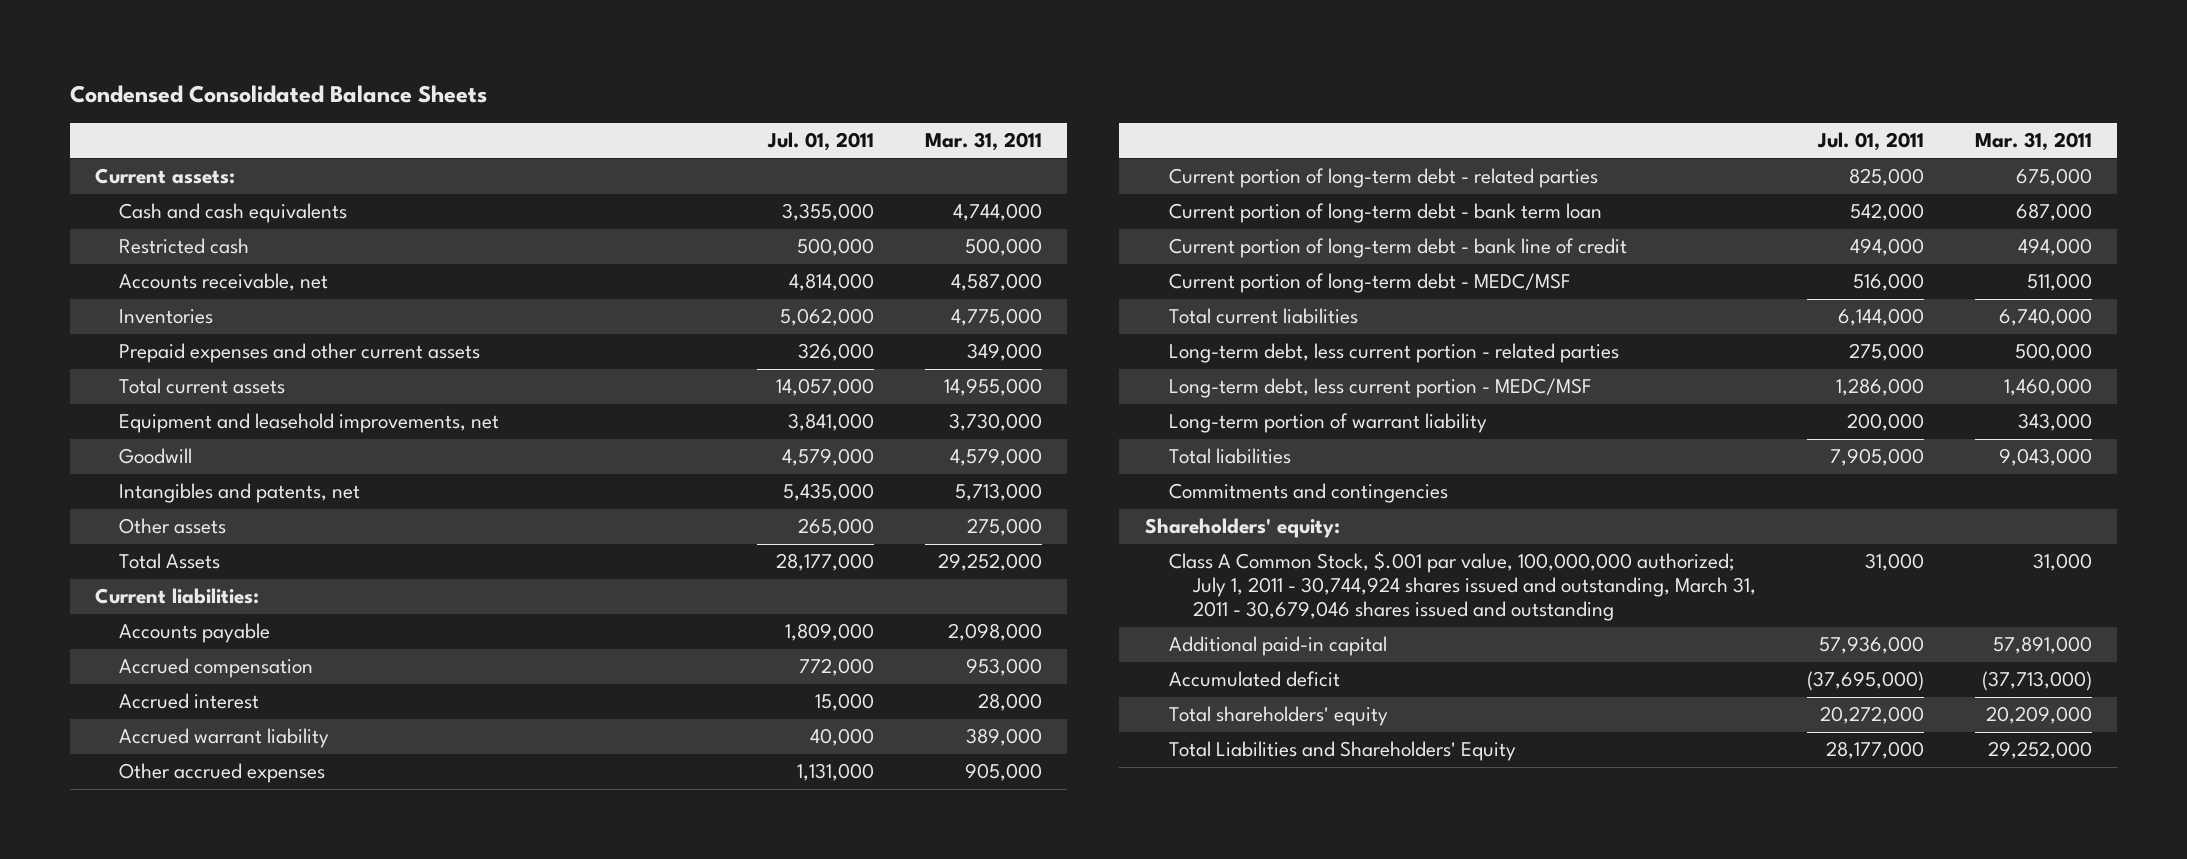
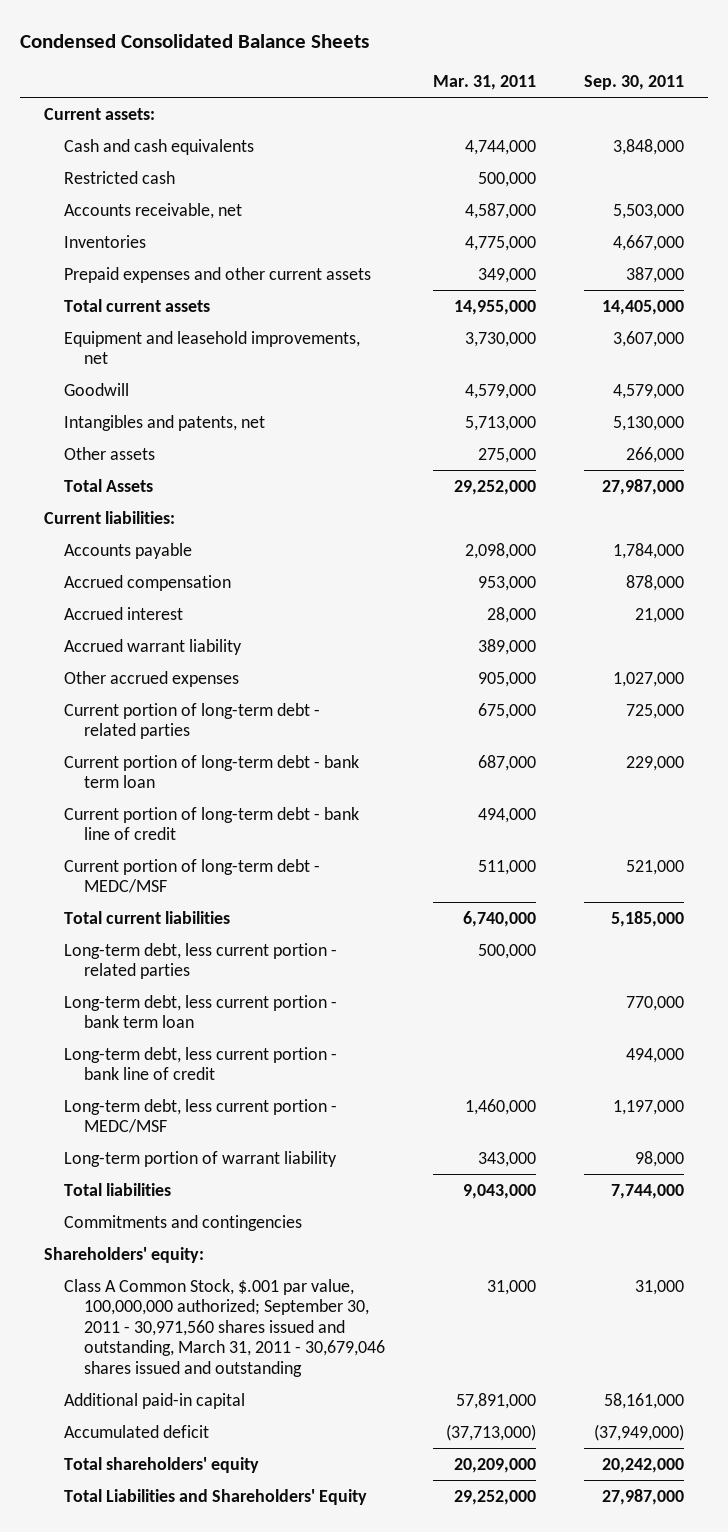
- | Jul. 01, 2011 | Mar. 31, 2011
+ | Mar. 31, 2011 | Sep. 30, 2011
+ Long-term debt, less current portion - bank term loan | | 770,000
+ Long-term debt, less current portion - bank line of credit | | 494,000
- Class A Common Stock, $.001 par value, 100,000,000 authorized; July 1, 2011 - 30,744,924 shares issued and outstanding, March 31, 2011 - 30,679,046 shares issued and outstanding | 31,000 | 31,000
+ Class A Common Stock, $.001 par value, 100,000,000 authorized; September 30, 2011 - 30,971,560 shares issued and outstanding, March 31, 2011 - 30,679,046 shares issued and outstanding | 31,000 | 31,000

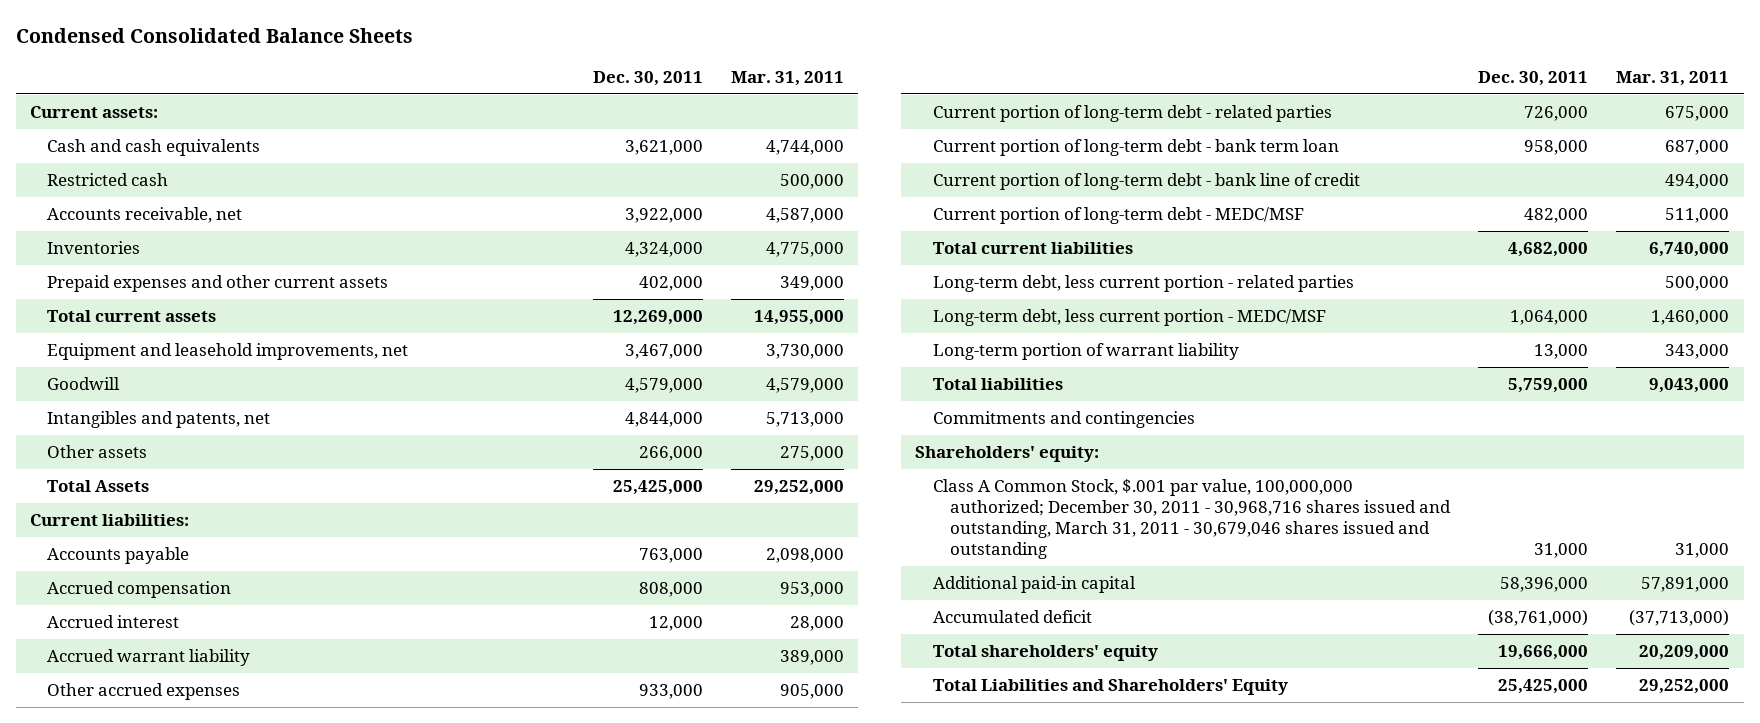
- | Mar. 31, 2011 | Sep. 30, 2011
+ | Dec. 30, 2011 | Mar. 31, 2011
- Long-term debt, less current portion - bank term loan | | 770,000
- Long-term debt, less current portion - bank line of credit | | 494,000
- Class A Common Stock, $.001 par value, 100,000,000 authorized; September 30, 2011 - 30,971,560 shares issued and outstanding, March 31, 2011 - 30,679,046 shares issued and outstanding | 31,000 | 31,000
+ Class A Common Stock, $.001 par value, 100,000,000 authorized; December 30, 2011 - 30,968,716 shares issued and outstanding, March 31, 2011 - 30,679,046 shares issued and outstanding | 31,000 | 31,000

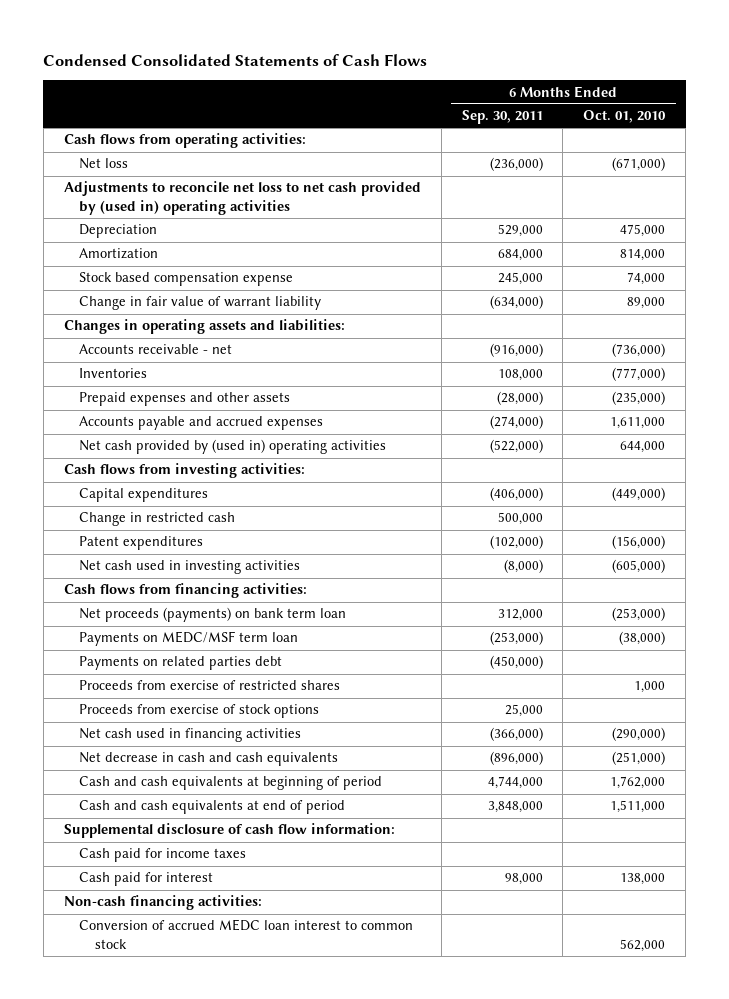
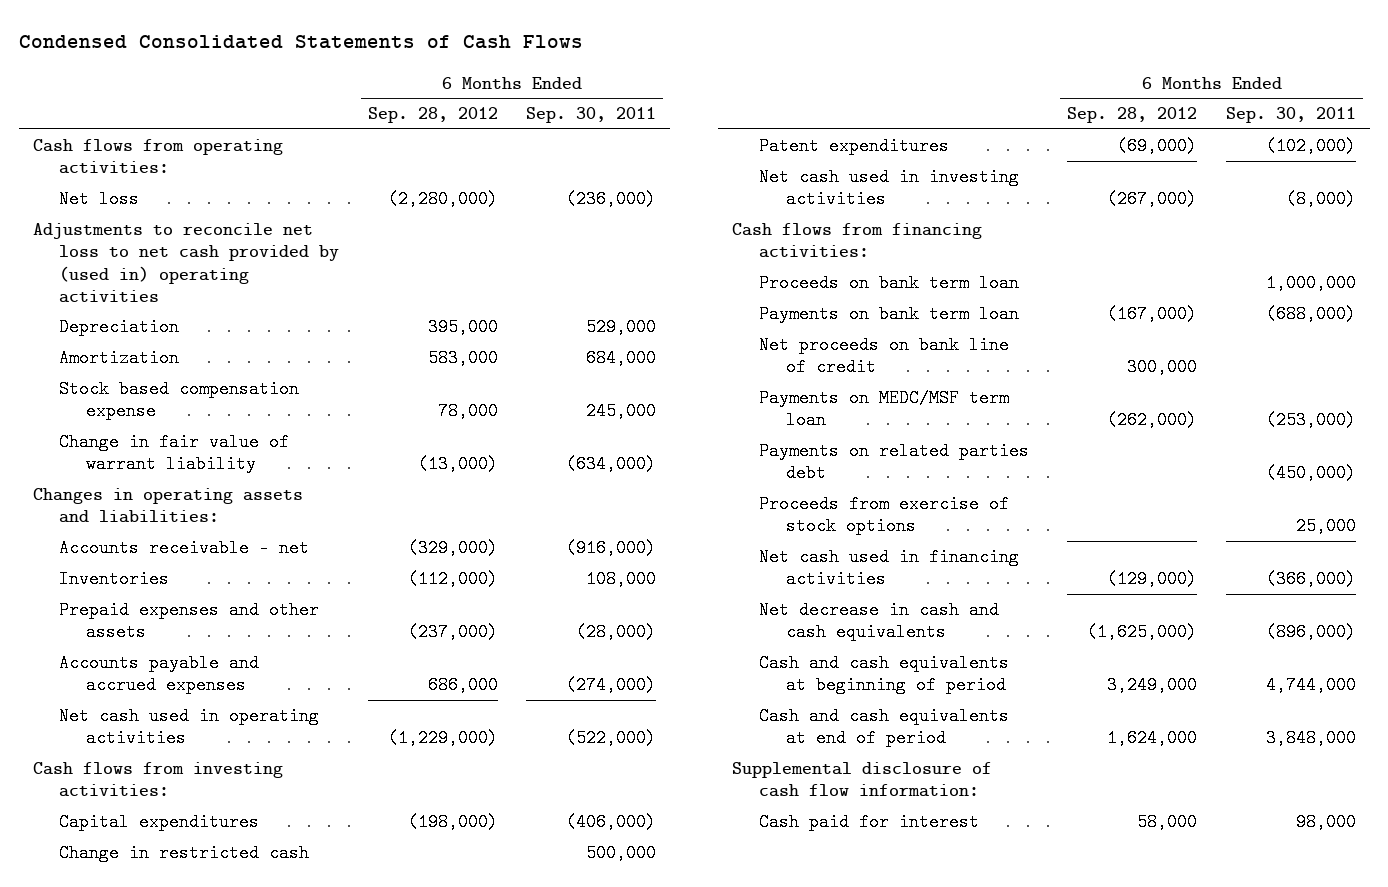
- | 6 Months Ended Sep. 30, 2011 | 6 Months Ended Oct. 01, 2010
+ | 6 Months Ended Sep. 28, 2012 | 6 Months Ended Sep. 30, 2011
- Net cash provided by (used in) operating activities | (522,000) | 644,000
+ Net cash used in operating activities | (1,229,000) | (522,000)
- Net proceeds (payments) on bank term loan | 312,000 | (253,000)
+ Proceeds on bank term loan | | 1,000,000
+ Payments on bank term loan | (167,000) | (688,000)
+ Net proceeds on bank line of credit | 300,000 |
- Proceeds from exercise of restricted shares | | 1,000
- Cash paid for income taxes
- Non-cash financing activities:
- Conversion of accrued MEDC loan interest to common stock | | 562,000

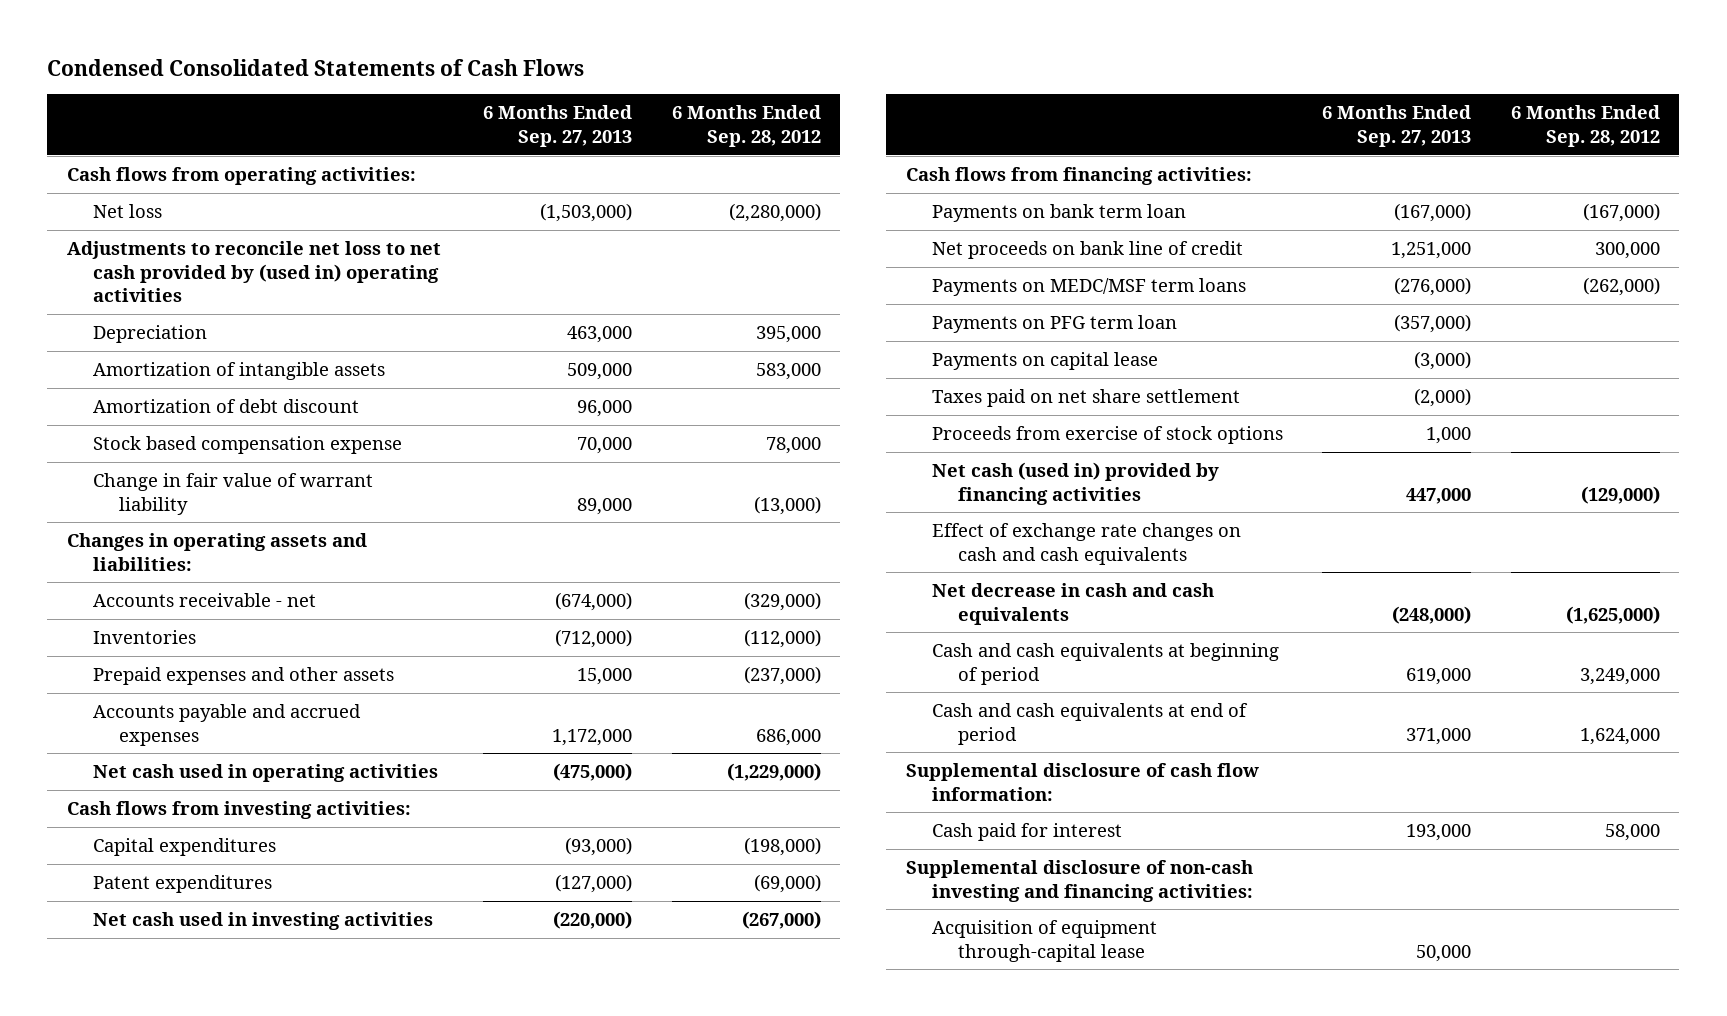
- | 6 Months Ended Sep. 28, 2012 | 6 Months Ended Sep. 30, 2011
+ | 6 Months Ended Sep. 27, 2013 | 6 Months Ended Sep. 28, 2012
- Amortization | 583,000 | 684,000
+ Amortization of intangible assets | 509,000 | 583,000
+ Amortization of debt discount | 96,000 |
- Change in restricted cash | | 500,000
- Proceeds on bank term loan | | 1,000,000
- Payments on MEDC/MSF term loan | (262,000) | (253,000)
- Payments on related parties debt | | (450,000)
+ Payments on MEDC/MSF term loans | (276,000) | (262,000)
+ Payments on PFG term loan | (357,000) |
+ Payments on capital lease | (3,000) |
+ Taxes paid on net share settlement | (2,000) |
- Net cash used in financing activities | (129,000) | (366,000)
+ Net cash (used in) provided by financing activities | 447,000 | (129,000)
+ Effect of exchange rate changes on cash and cash equivalents
+ Supplemental disclosure of non-cash investing and financing activities:
+ Acquisition of equipment through-capital lease | 50,000 |

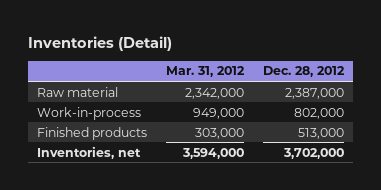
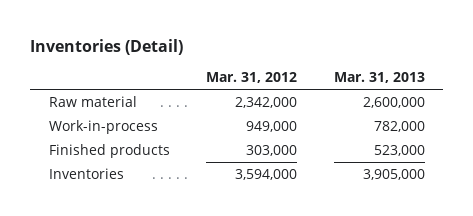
- | Mar. 31, 2012 | Dec. 28, 2012
+ | Mar. 31, 2012 | Mar. 31, 2013
- Inventories, net | 3,594,000 | 3,702,000
+ Inventories | 3,594,000 | 3,905,000

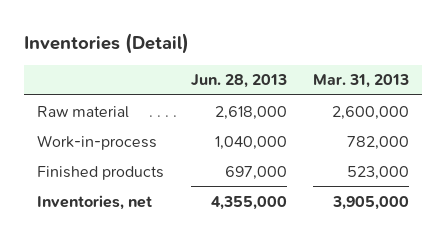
- | Mar. 31, 2012 | Mar. 31, 2013
+ | Jun. 28, 2013 | Mar. 31, 2013
- Inventories | 3,594,000 | 3,905,000
+ Inventories, net | 4,355,000 | 3,905,000

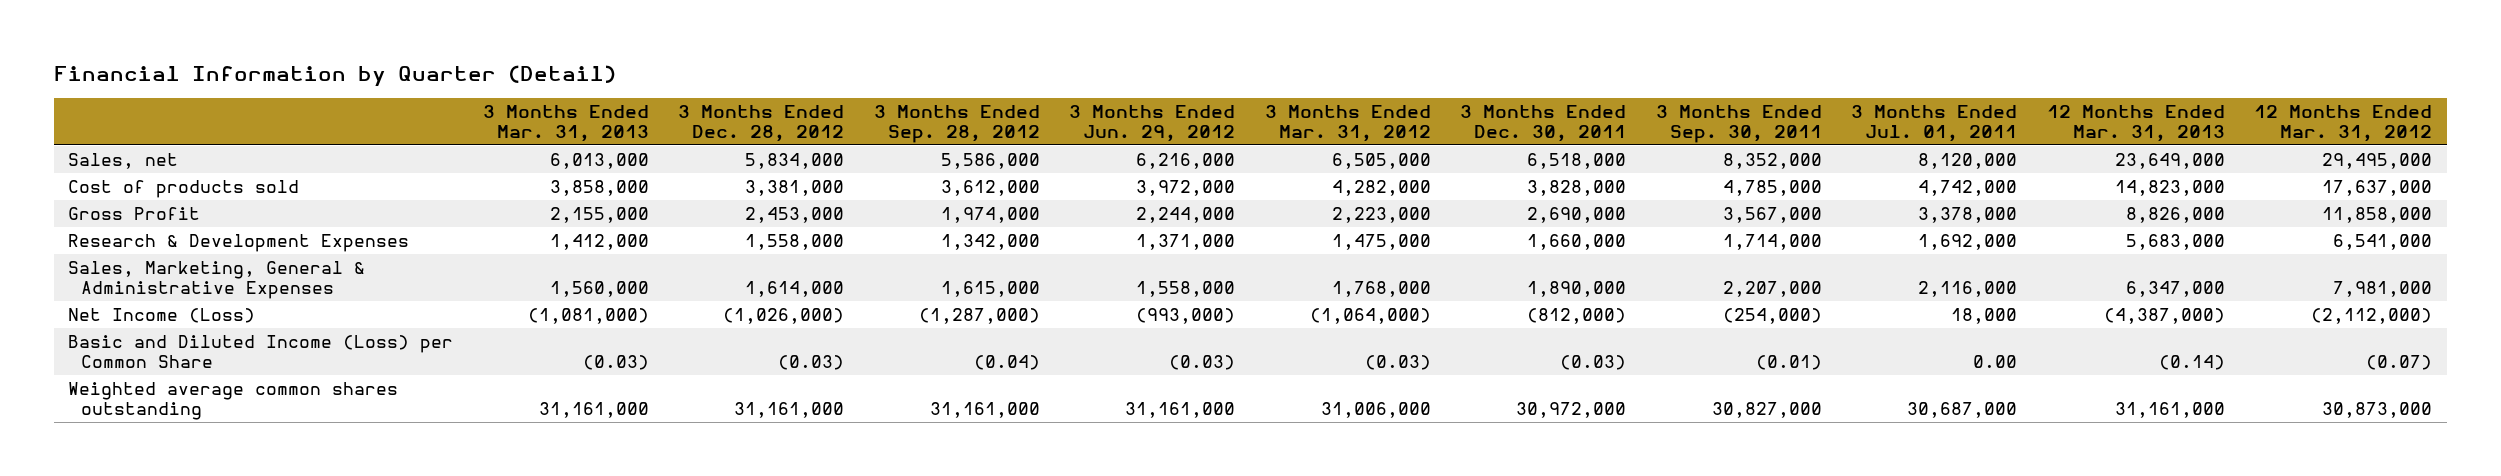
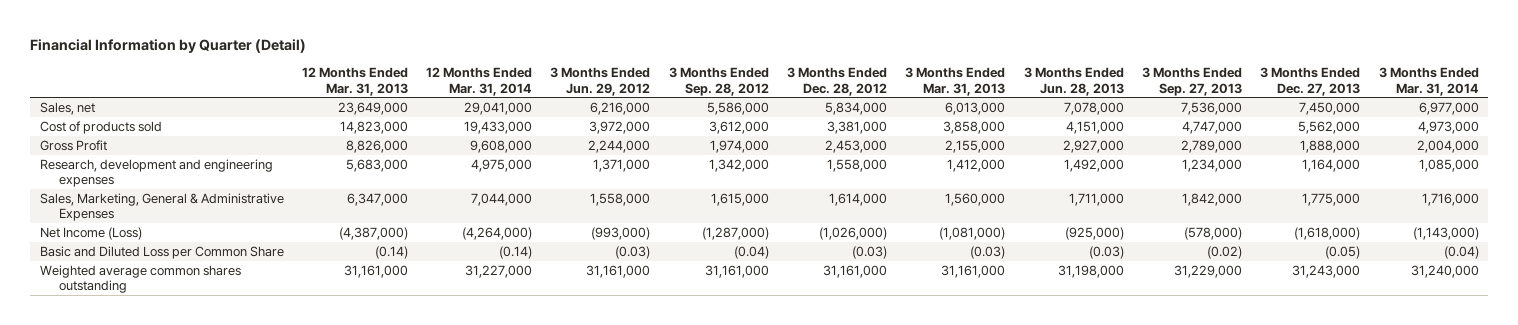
- | 3 Months Ended Mar. 31, 2013 | 3 Months Ended Dec. 28, 2012 | 3 Months Ended Sep. 28, 2012 | 3 Months Ended Jun. 29, 2012 | 3 Months Ended Mar. 31, 2012 | 3 Months Ended Dec. 30, 2011 | 3 Months Ended Sep. 30, 2011 | 3 Months Ended Jul. 01, 2011 | 12 Months Ended Mar. 31, 2013 | 12 Months Ended Mar. 31, 2012
+ | 12 Months Ended Mar. 31, 2013 | 12 Months Ended Mar. 31, 2014 | 3 Months Ended Jun. 29, 2012 | 3 Months Ended Sep. 28, 2012 | 3 Months Ended Dec. 28, 2012 | 3 Months Ended Mar. 31, 2013 | 3 Months Ended Jun. 28, 2013 | 3 Months Ended Sep. 27, 2013 | 3 Months Ended Dec. 27, 2013 | 3 Months Ended Mar. 31, 2014
- Research & Development Expenses | 1,412,000 | 1,558,000 | 1,342,000 | 1,371,000 | 1,475,000 | 1,660,000 | 1,714,000 | 1,692,000 | 5,683,000 | 6,541,000
+ Research, development and engineering expenses | 5,683,000 | 4,975,000 | 1,371,000 | 1,342,000 | 1,558,000 | 1,412,000 | 1,492,000 | 1,234,000 | 1,164,000 | 1,085,000
- Basic and Diluted Income (Loss) per Common Share | (0.03) | (0.03) | (0.04) | (0.03) | (0.03) | (0.03) | (0.01) | 0.00 | (0.14) | (0.07)
+ Basic and Diluted Loss per Common Share | (0.14) | (0.14) | (0.03) | (0.04) | (0.03) | (0.03) | (0.03) | (0.02) | (0.05) | (0.04)

